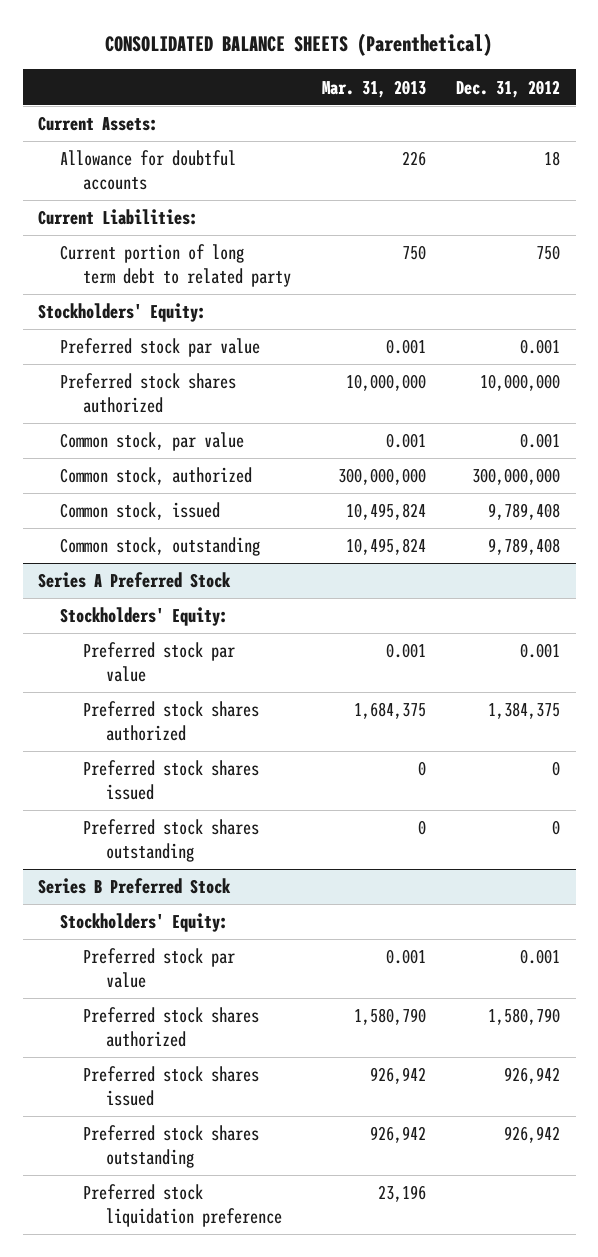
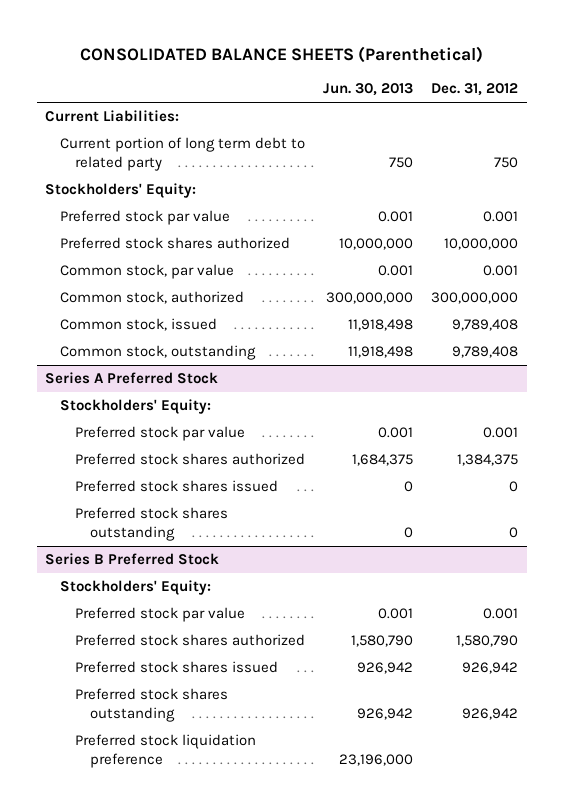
- | Mar. 31, 2013 | Dec. 31, 2012
+ | Jun. 30, 2013 | Dec. 31, 2012
- Current Assets:
- Allowance for doubtful accounts | 226 | 18

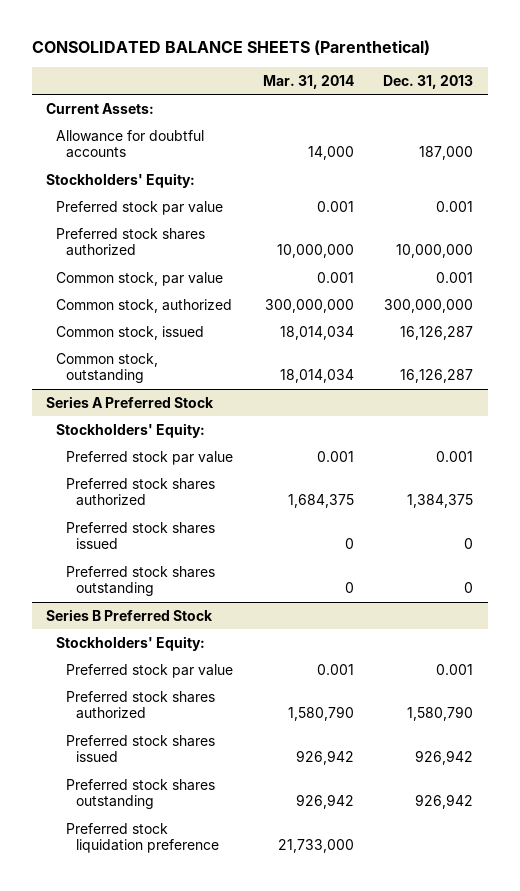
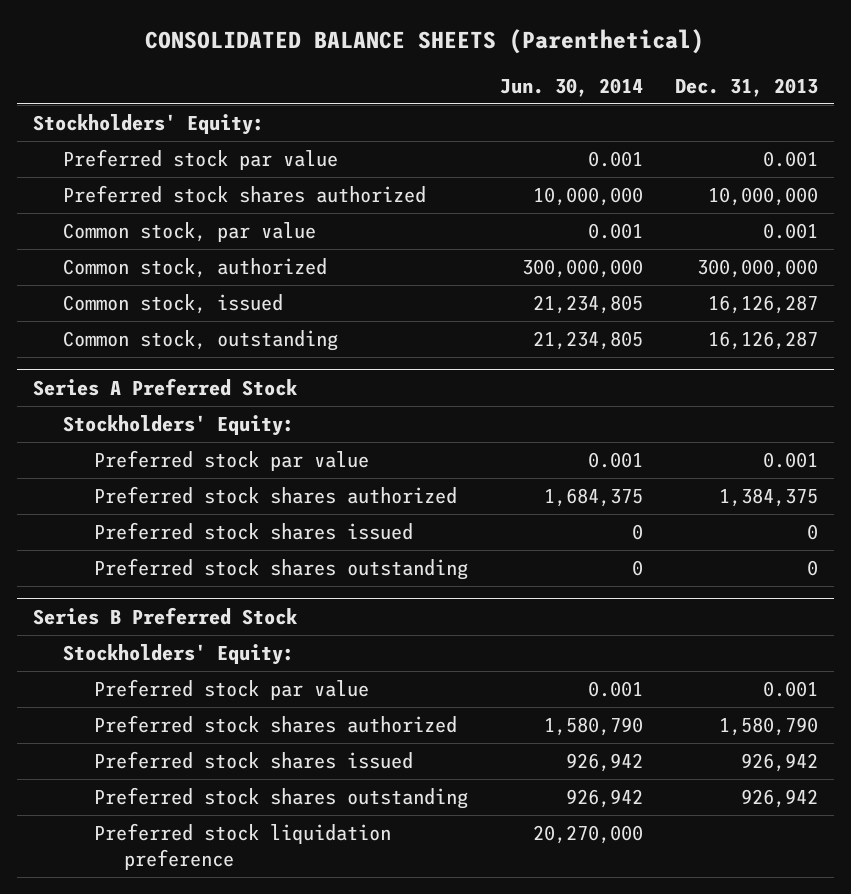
- | Mar. 31, 2014 | Dec. 31, 2013
+ | Jun. 30, 2014 | Dec. 31, 2013
- Current Assets:
- Allowance for doubtful accounts | 14,000 | 187,000

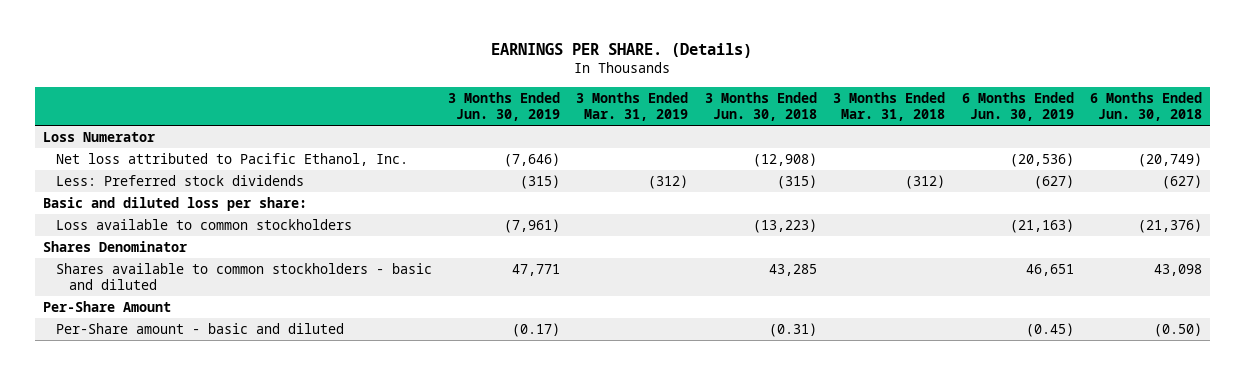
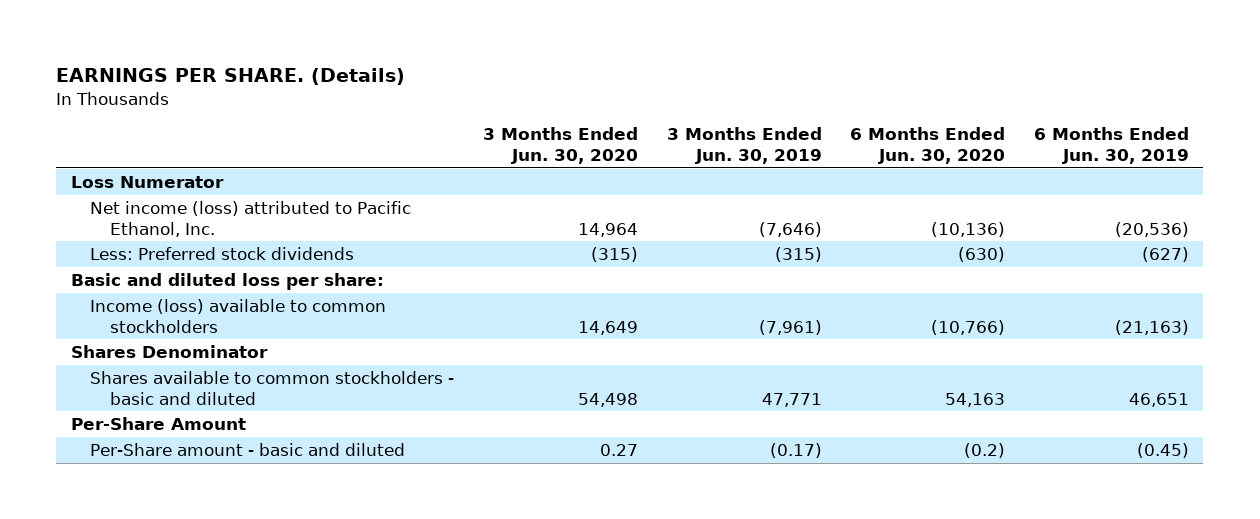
- | 3 Months Ended Jun. 30, 2019 | 3 Months Ended Mar. 31, 2019 | 3 Months Ended Jun. 30, 2018 | 3 Months Ended Mar. 31, 2018 | 6 Months Ended Jun. 30, 2019 | 6 Months Ended Jun. 30, 2018
+ | 3 Months Ended Jun. 30, 2020 | 3 Months Ended Jun. 30, 2019 | 6 Months Ended Jun. 30, 2020 | 6 Months Ended Jun. 30, 2019
- Net loss attributed to Pacific Ethanol, Inc. | (7,646) | | (12,908) | | (20,536) | (20,749)
+ Net income (loss) attributed to Pacific Ethanol, Inc. | 14,964 | (7,646) | (10,136) | (20,536)
- Loss available to common stockholders | (7,961) | | (13,223) | | (21,163) | (21,376)
+ Income (loss) available to common stockholders | 14,649 | (7,961) | (10,766) | (21,163)

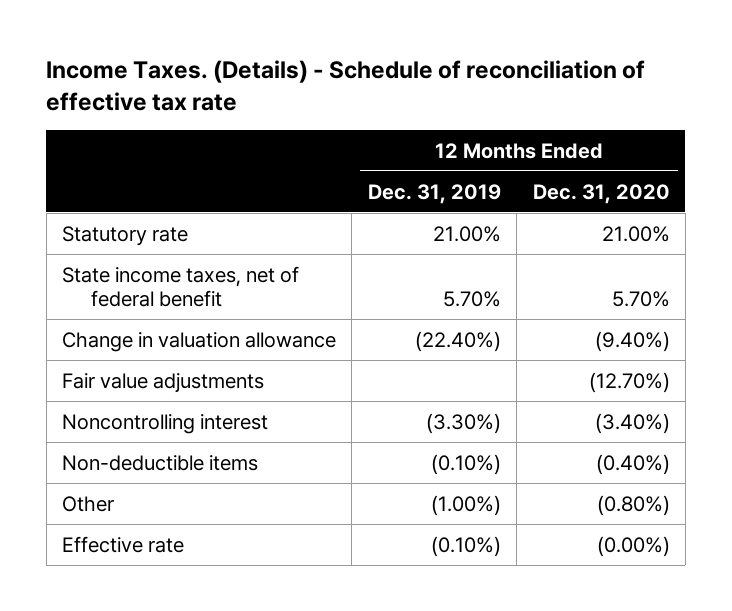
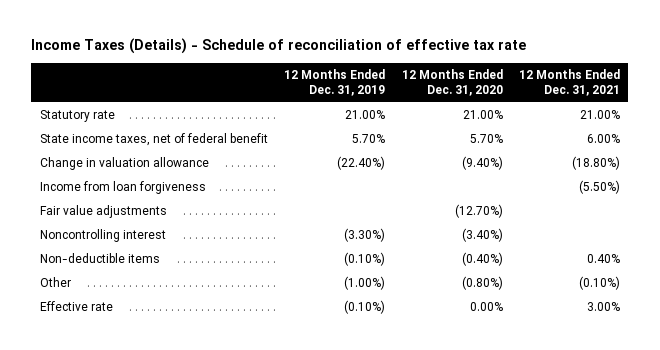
- Income Taxes. (Details) - Schedule of reconciliation of effective tax rate
+ Income Taxes (Details) - Schedule of reconciliation of effective tax rate
- | 12 Months Ended Dec. 31, 2019 | 12 Months Ended Dec. 31, 2020
+ | 12 Months Ended Dec. 31, 2019 | 12 Months Ended Dec. 31, 2020 | 12 Months Ended Dec. 31, 2021
+ Income from loan forgiveness | | | (5.50%)
- Effective rate | (0.10%) | (0.00%)
+ Effective rate | (0.10%) | 0.00% | 3.00%

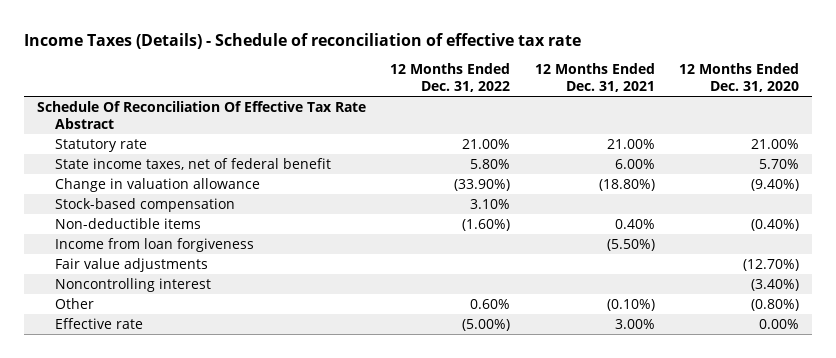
- | 12 Months Ended Dec. 31, 2019 | 12 Months Ended Dec. 31, 2020 | 12 Months Ended Dec. 31, 2021
+ | 12 Months Ended Dec. 31, 2022 | 12 Months Ended Dec. 31, 2021 | 12 Months Ended Dec. 31, 2020
+ Schedule Of Reconciliation Of Effective Tax Rate Abstract
+ Stock-based compensation | 3.10% | |
moved up: Non-deductible items | (1.60%) | 0.40% | (0.40%)

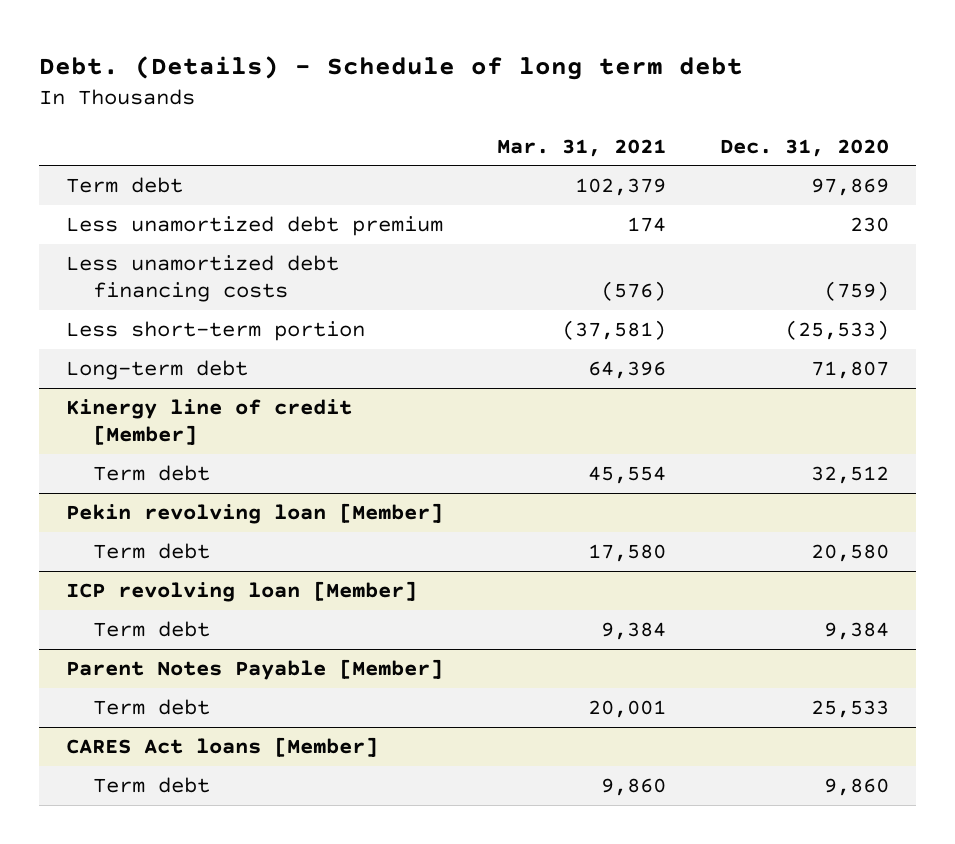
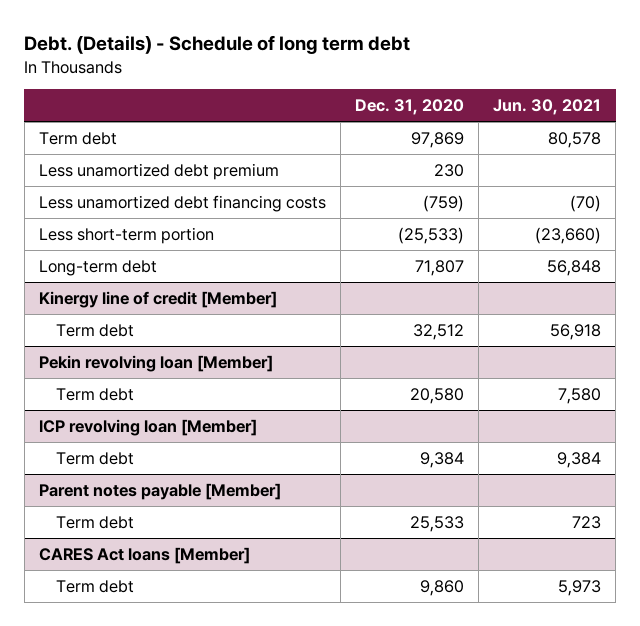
- | Mar. 31, 2021 | Dec. 31, 2020
+ | Dec. 31, 2020 | Jun. 30, 2021
- Parent Notes Payable [Member]
+ Parent notes payable [Member]

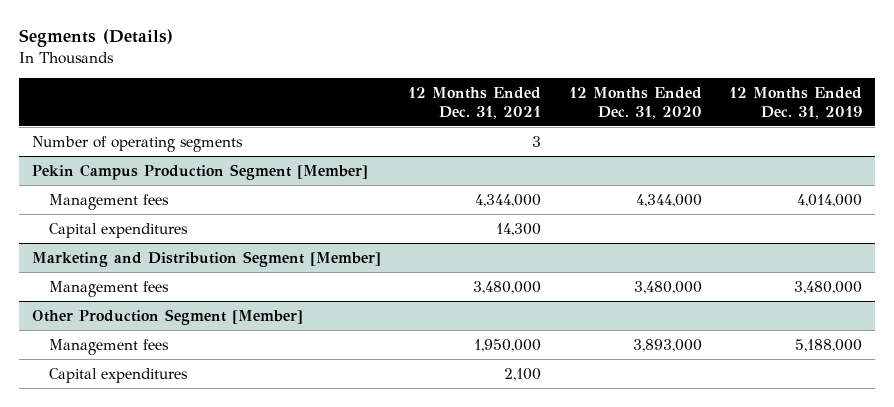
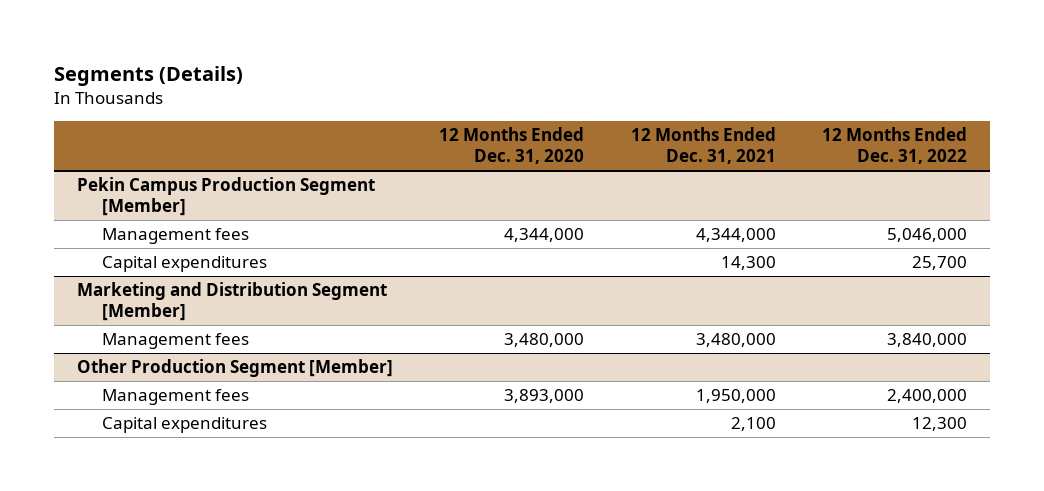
- | 12 Months Ended Dec. 31, 2021 | 12 Months Ended Dec. 31, 2020 | 12 Months Ended Dec. 31, 2019
+ | 12 Months Ended Dec. 31, 2020 | 12 Months Ended Dec. 31, 2021 | 12 Months Ended Dec. 31, 2022
- Number of operating segments | 3 | |

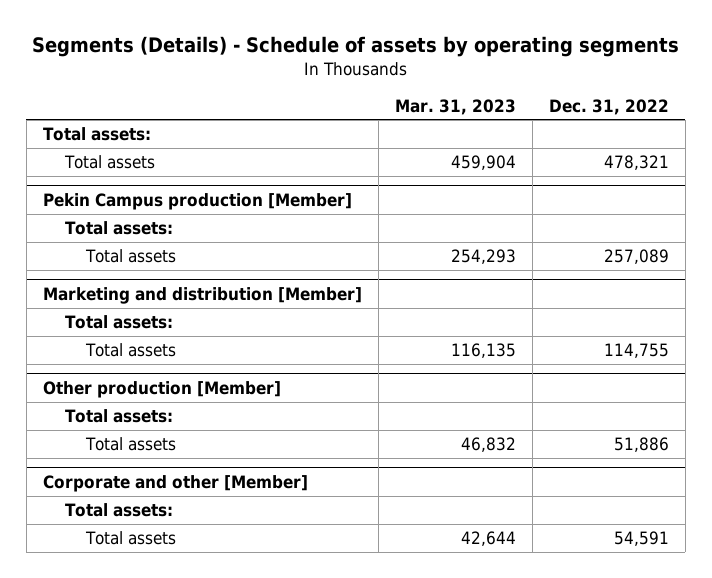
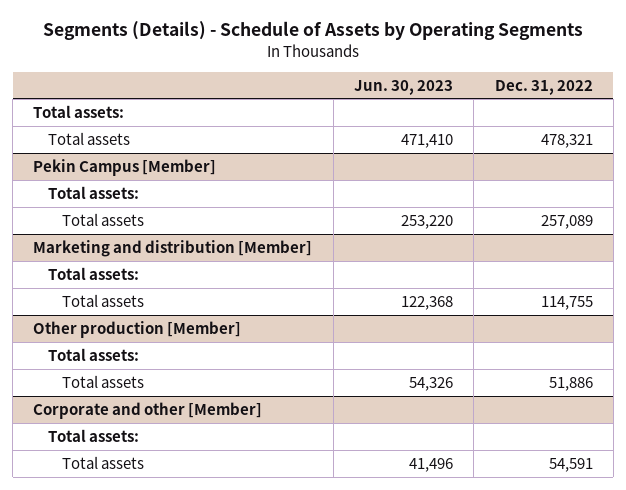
- Segments (Details) - Schedule of assets by operating segments
+ Segments (Details) - Schedule of Assets by Operating Segments
- | Mar. 31, 2023 | Dec. 31, 2022
+ | Jun. 30, 2023 | Dec. 31, 2022
- Pekin Campus production [Member]
+ Pekin Campus [Member]

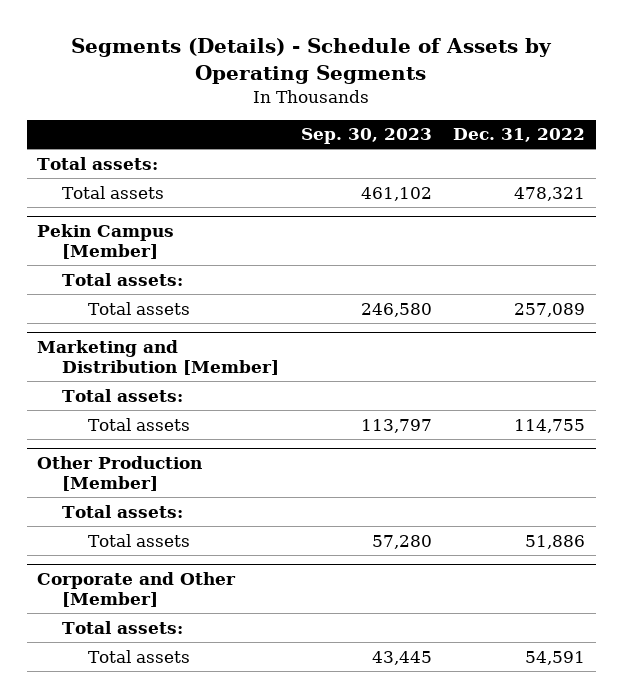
- | Jun. 30, 2023 | Dec. 31, 2022
+ | Sep. 30, 2023 | Dec. 31, 2022
- Marketing and distribution [Member]
+ Marketing and Distribution [Member]
- Other production [Member]
+ Other Production [Member]
- Corporate and other [Member]
+ Corporate and Other [Member]

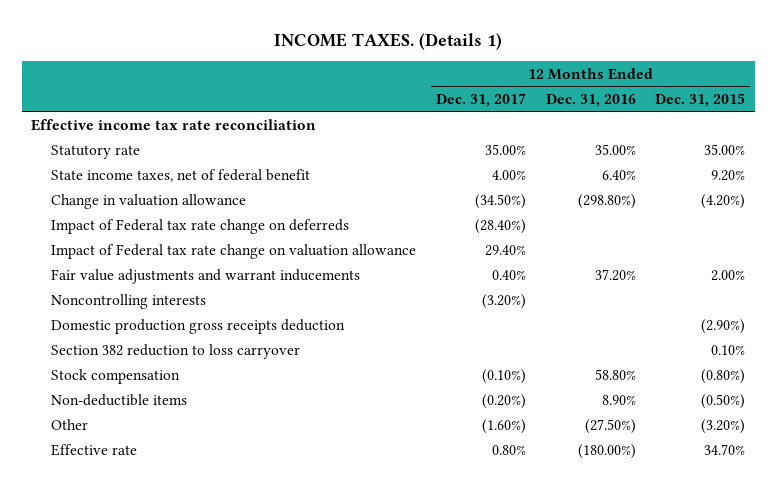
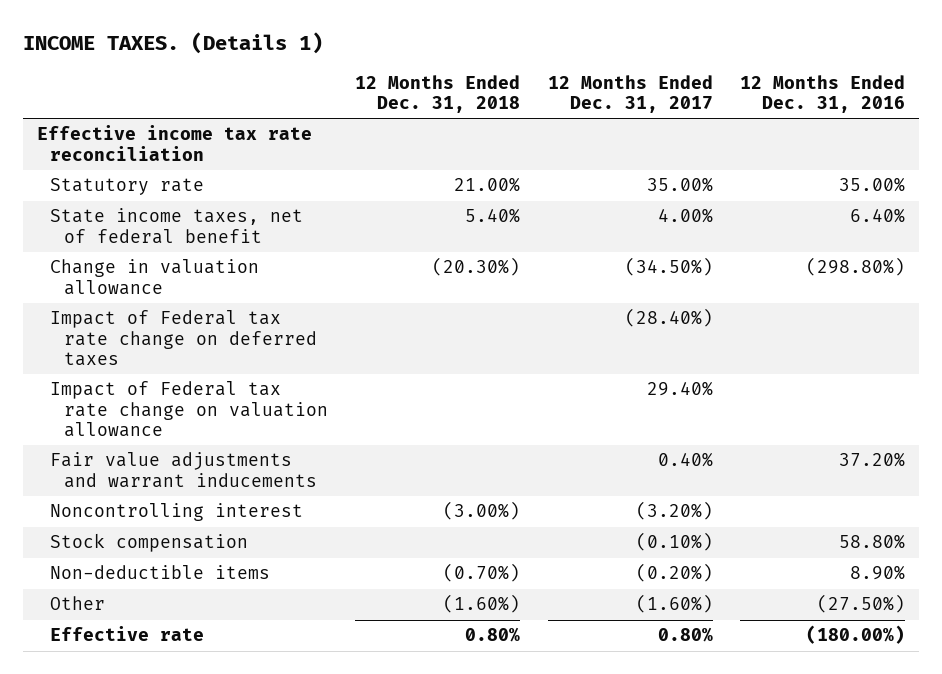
- | 12 Months Ended Dec. 31, 2017 | 12 Months Ended Dec. 31, 2016 | 12 Months Ended Dec. 31, 2015
+ | 12 Months Ended Dec. 31, 2018 | 12 Months Ended Dec. 31, 2017 | 12 Months Ended Dec. 31, 2016
- Impact of Federal tax rate change on deferreds | (28.40%) | |
+ Impact of Federal tax rate change on deferred taxes | | (28.40%) |
- Noncontrolling interests | (3.20%) | |
- Domestic production gross receipts deduction | | | (2.90%)
- Section 382 reduction to loss carryover | | | 0.10%
+ Noncontrolling interest | (3.00%) | (3.20%) |

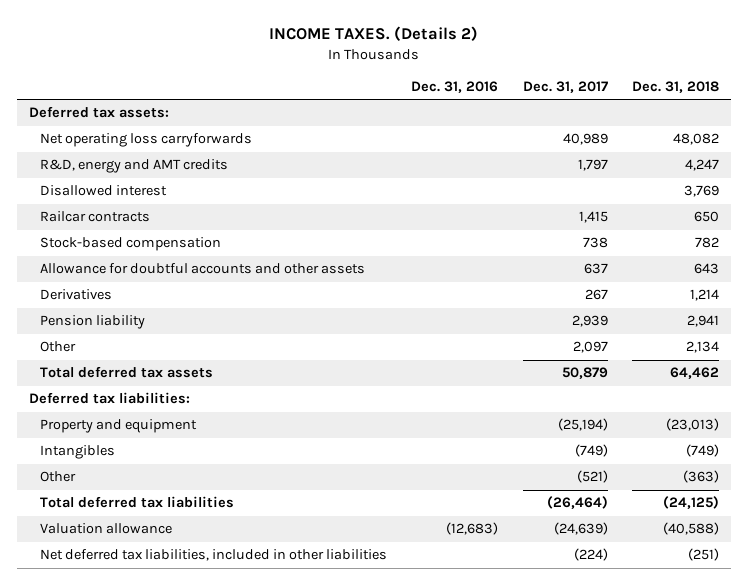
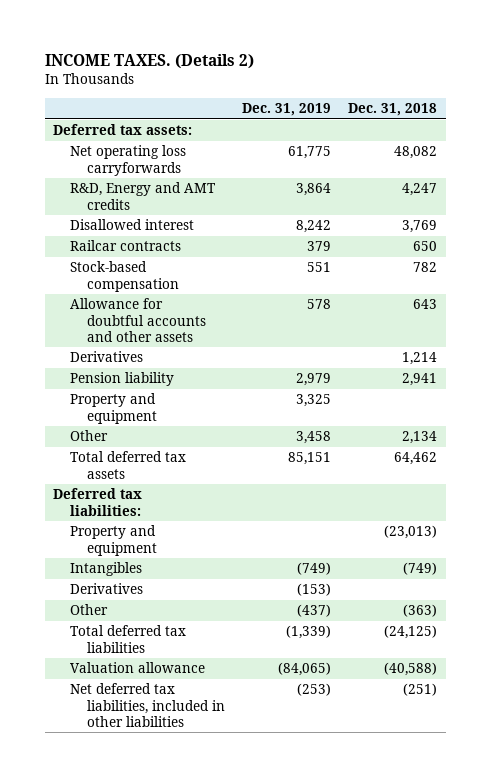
- | Dec. 31, 2016 | Dec. 31, 2017 | Dec. 31, 2018
+ | Dec. 31, 2019 | Dec. 31, 2018
- R&D, energy and AMT credits | | 1,797 | 4,247
+ R&D, Energy and AMT credits | 3,864 | 4,247
+ Property and equipment | 3,325 |
+ Derivatives | (153) |

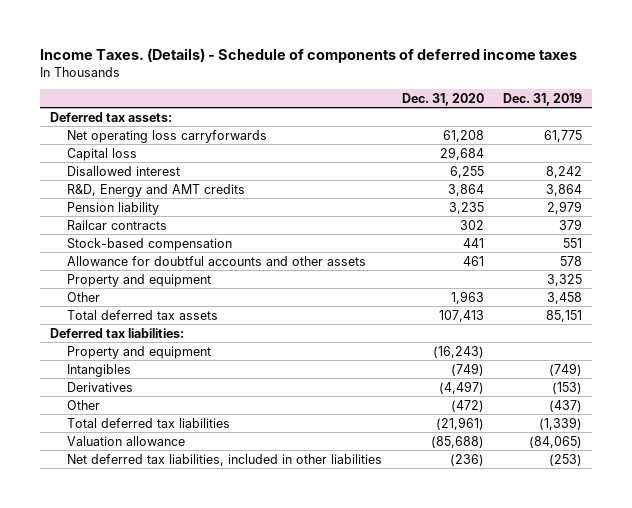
- INCOME TAXES. (Details 2)
+ Income Taxes. (Details) - Schedule of components of deferred income taxes
- | Dec. 31, 2019 | Dec. 31, 2018
+ | Dec. 31, 2020 | Dec. 31, 2019
+ Capital loss | 29,684 |
moved down: R&D, Energy and AMT credits | 3,864 | 3,864
moved up: Pension liability | 3,235 | 2,979
- Derivatives | | 1,214

